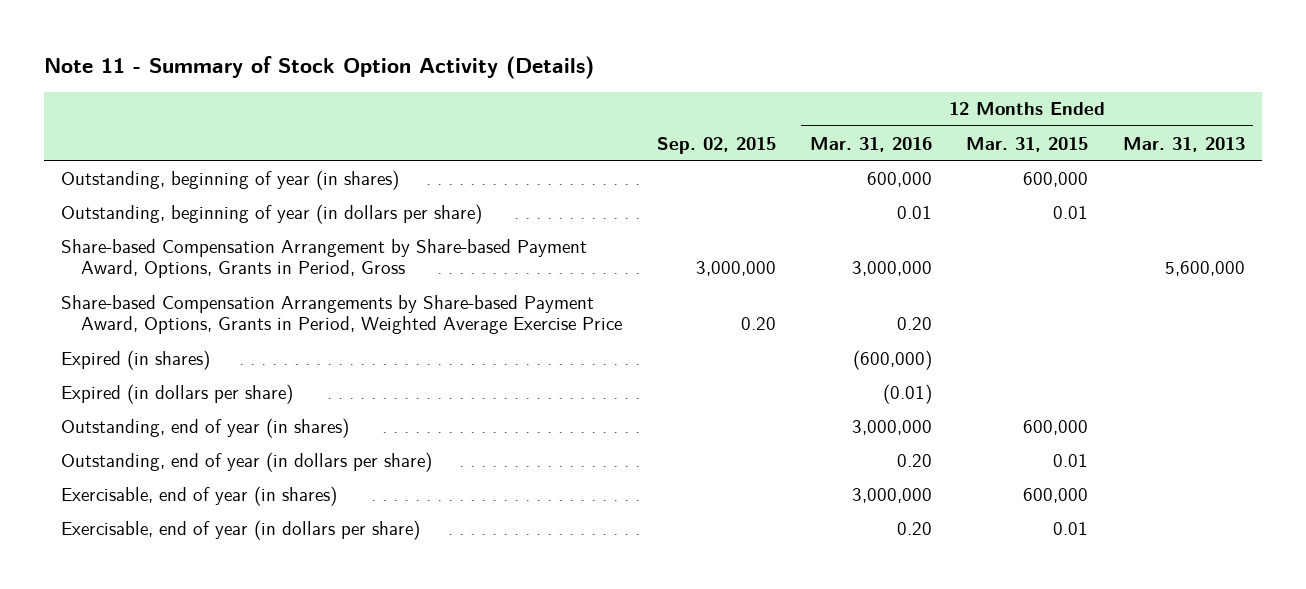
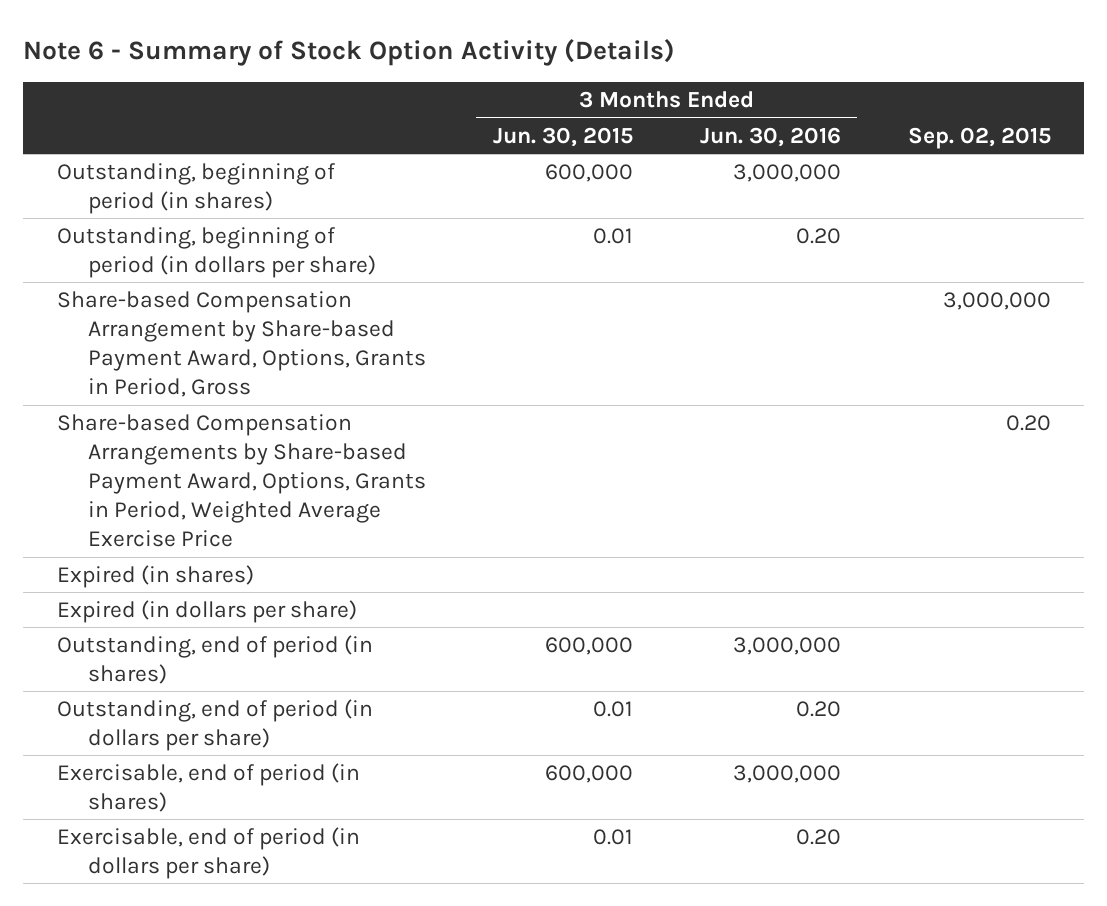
- Note 11 - Summary of Stock Option Activity (Details)
+ Note 6 - Summary of Stock Option Activity (Details)
- | Sep. 02, 2015 | 12 Months Ended Mar. 31, 2016 | 12 Months Ended Mar. 31, 2015 | 12 Months Ended Mar. 31, 2013
+ | 3 Months Ended Jun. 30, 2015 | 3 Months Ended Jun. 30, 2016 | Sep. 02, 2015
- Outstanding, beginning of year (in shares) | | 600,000 | 600,000 |
- Outstanding, beginning of year (in dollars per share) | | 0.01 | 0.01 |
+ Outstanding, beginning of period (in shares) | 600,000 | 3,000,000 |
+ Outstanding, beginning of period (in dollars per share) | 0.01 | 0.20 |
- Outstanding, end of year (in shares) | | 3,000,000 | 600,000 |
- Outstanding, end of year (in dollars per share) | | 0.20 | 0.01 |
- Exercisable, end of year (in shares) | | 3,000,000 | 600,000 |
- Exercisable, end of year (in dollars per share) | | 0.20 | 0.01 |
+ Outstanding, end of period (in shares) | 600,000 | 3,000,000 |
+ Outstanding, end of period (in dollars per share) | 0.01 | 0.20 |
+ Exercisable, end of period (in shares) | 600,000 | 3,000,000 |
+ Exercisable, end of period (in dollars per share) | 0.01 | 0.20 |

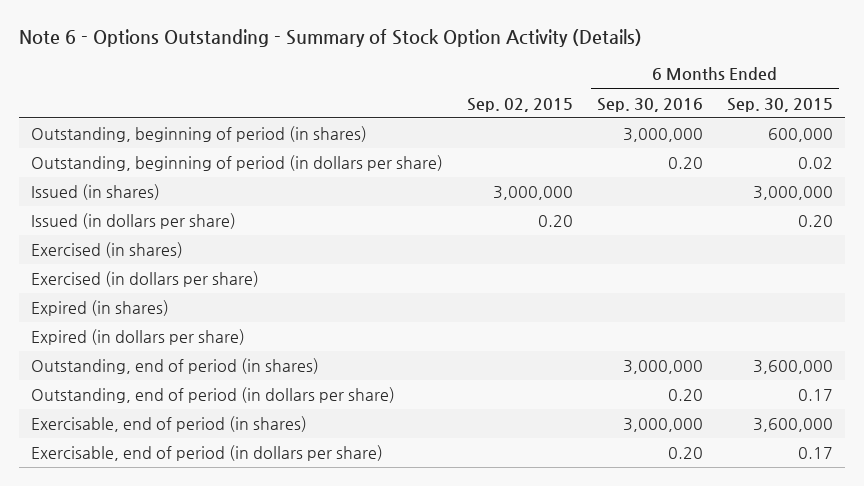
- Note 6 - Summary of Stock Option Activity (Details)
+ Note 6 - Options Outstanding - Summary of Stock Option Activity (Details)
- | 3 Months Ended Jun. 30, 2015 | 3 Months Ended Jun. 30, 2016 | Sep. 02, 2015
+ | Sep. 02, 2015 | 6 Months Ended Sep. 30, 2016 | 6 Months Ended Sep. 30, 2015
- Share-based Compensation Arrangement by Share-based Payment Award, Options, Grants in Period, Gross | | | 3,000,000
- Share-based Compensation Arrangements by Share-based Payment Award, Options, Grants in Period, Weighted Average Exercise Price | | | 0.20
+ Issued (in shares) | 3,000,000 | | 3,000,000
+ Issued (in dollars per share) | 0.20 | | 0.20
+ Exercised (in shares)
+ Exercised (in dollars per share)

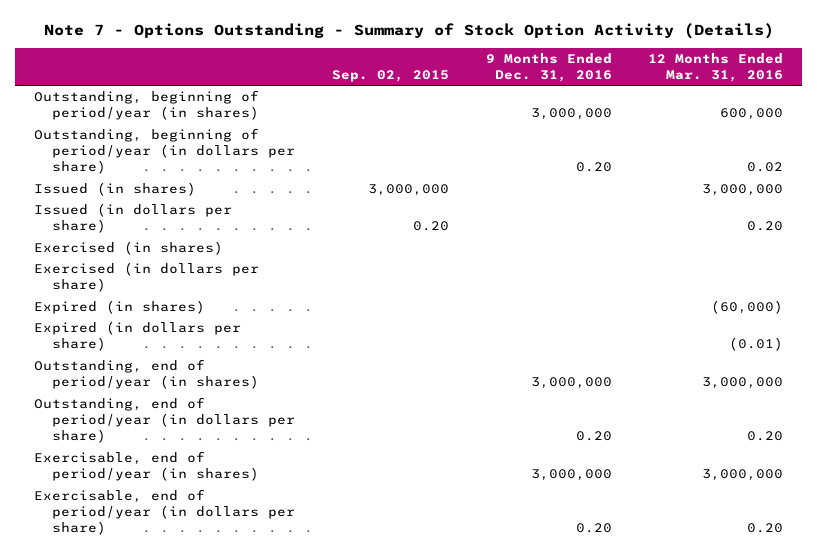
- Note 6 - Options Outstanding - Summary of Stock Option Activity (Details)
+ Note 7 - Options Outstanding - Summary of Stock Option Activity (Details)
- | Sep. 02, 2015 | 6 Months Ended Sep. 30, 2016 | 6 Months Ended Sep. 30, 2015
+ | Sep. 02, 2015 | 9 Months Ended Dec. 31, 2016 | 12 Months Ended Mar. 31, 2016
- Outstanding, beginning of period (in shares) | | 3,000,000 | 600,000
- Outstanding, beginning of period (in dollars per share) | | 0.20 | 0.02
+ Outstanding, beginning of period/year (in shares) | | 3,000,000 | 600,000
+ Outstanding, beginning of period/year (in dollars per share) | | 0.20 | 0.02
- Outstanding, end of period (in shares) | | 3,000,000 | 3,600,000
- Outstanding, end of period (in dollars per share) | | 0.20 | 0.17
- Exercisable, end of period (in shares) | | 3,000,000 | 3,600,000
- Exercisable, end of period (in dollars per share) | | 0.20 | 0.17
+ Outstanding, end of period/year (in shares) | | 3,000,000 | 3,000,000
+ Outstanding, end of period/year (in dollars per share) | | 0.20 | 0.20
+ Exercisable, end of period/year (in shares) | | 3,000,000 | 3,000,000
+ Exercisable, end of period/year (in dollars per share) | | 0.20 | 0.20

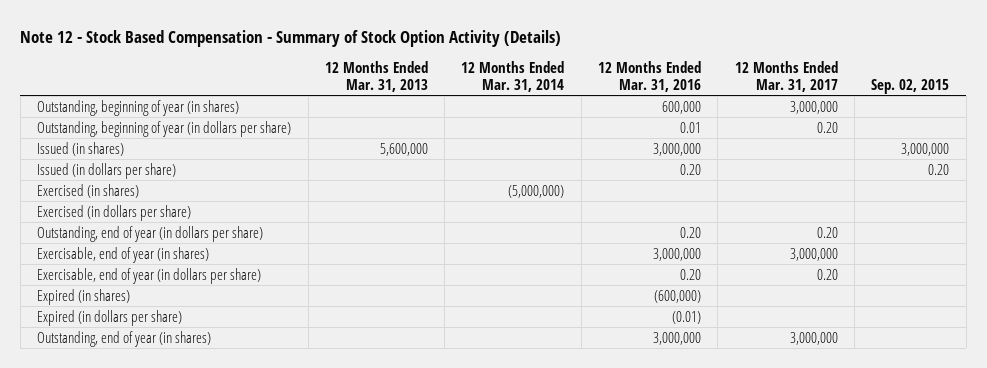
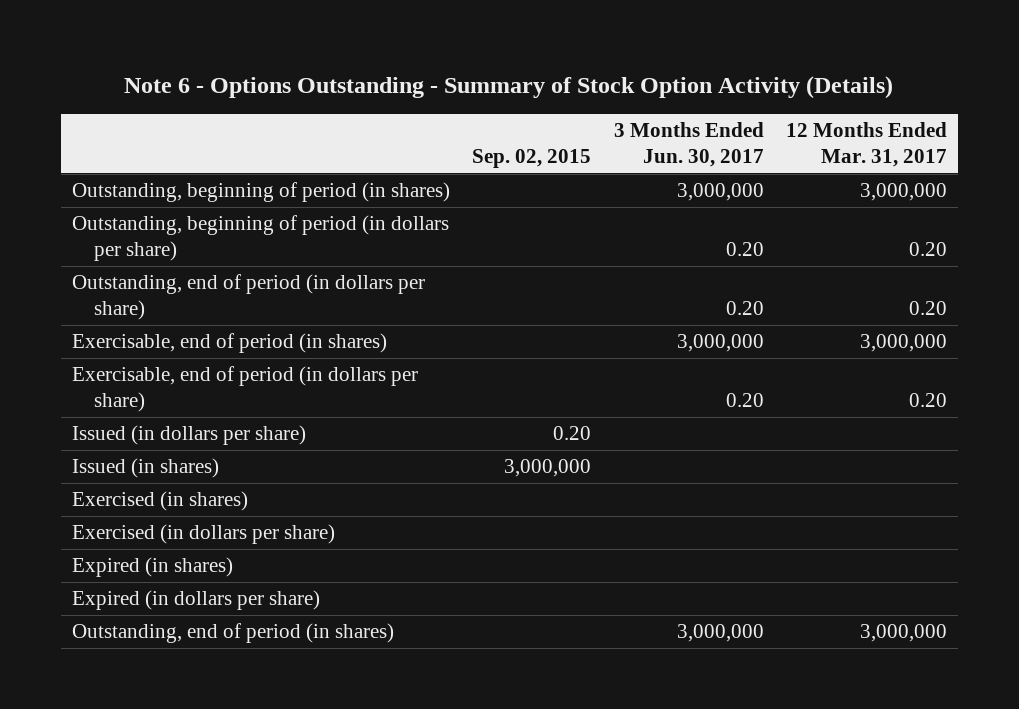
- Note 12 - Stock Based Compensation - Summary of Stock Option Activity (Details)
+ Note 6 - Options Outstanding - Summary of Stock Option Activity (Details)
- | 12 Months Ended Mar. 31, 2013 | 12 Months Ended Mar. 31, 2014 | 12 Months Ended Mar. 31, 2016 | 12 Months Ended Mar. 31, 2017 | Sep. 02, 2015
+ | Sep. 02, 2015 | 3 Months Ended Jun. 30, 2017 | 12 Months Ended Mar. 31, 2017
- Outstanding, beginning of year (in shares) | | | 600,000 | 3,000,000 |
- Outstanding, beginning of year (in dollars per share) | | | 0.01 | 0.20 |
+ Outstanding, beginning of period (in shares) | | 3,000,000 | 3,000,000
+ Outstanding, beginning of period (in dollars per share) | | 0.20 | 0.20
+ Outstanding, end of period (in dollars per share) | | 0.20 | 0.20
+ Exercisable, end of period (in shares) | | 3,000,000 | 3,000,000
+ Exercisable, end of period (in dollars per share) | | 0.20 | 0.20
moved down: Issued (in shares) | 3,000,000 | |
- Outstanding, end of year (in dollars per share) | | | 0.20 | 0.20 |
- Exercisable, end of year (in shares) | | | 3,000,000 | 3,000,000 |
- Exercisable, end of year (in dollars per share) | | | 0.20 | 0.20 |
- Outstanding, end of year (in shares) | | | 3,000,000 | 3,000,000 |
+ Outstanding, end of period (in shares) | | 3,000,000 | 3,000,000

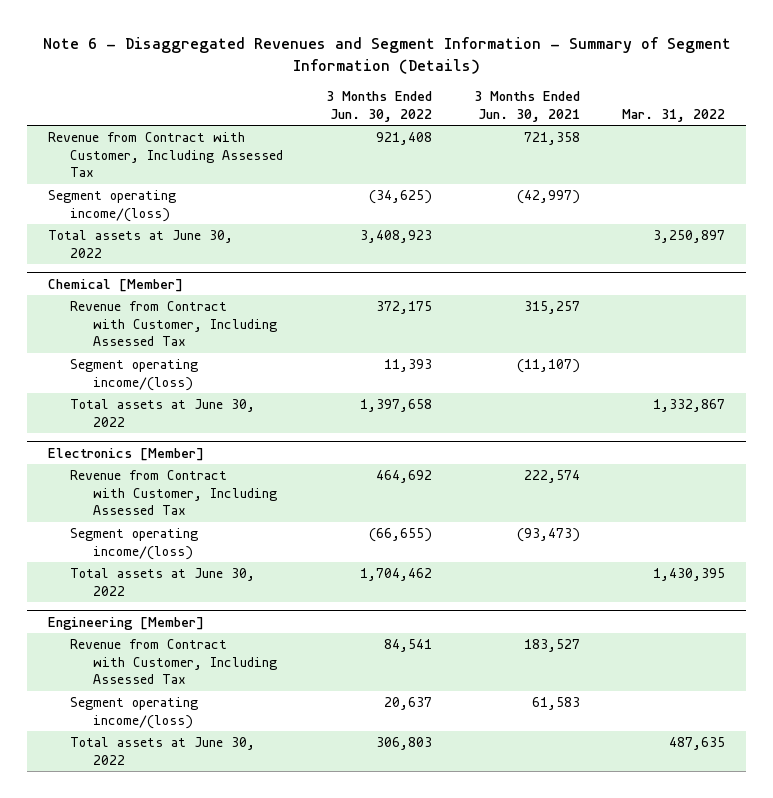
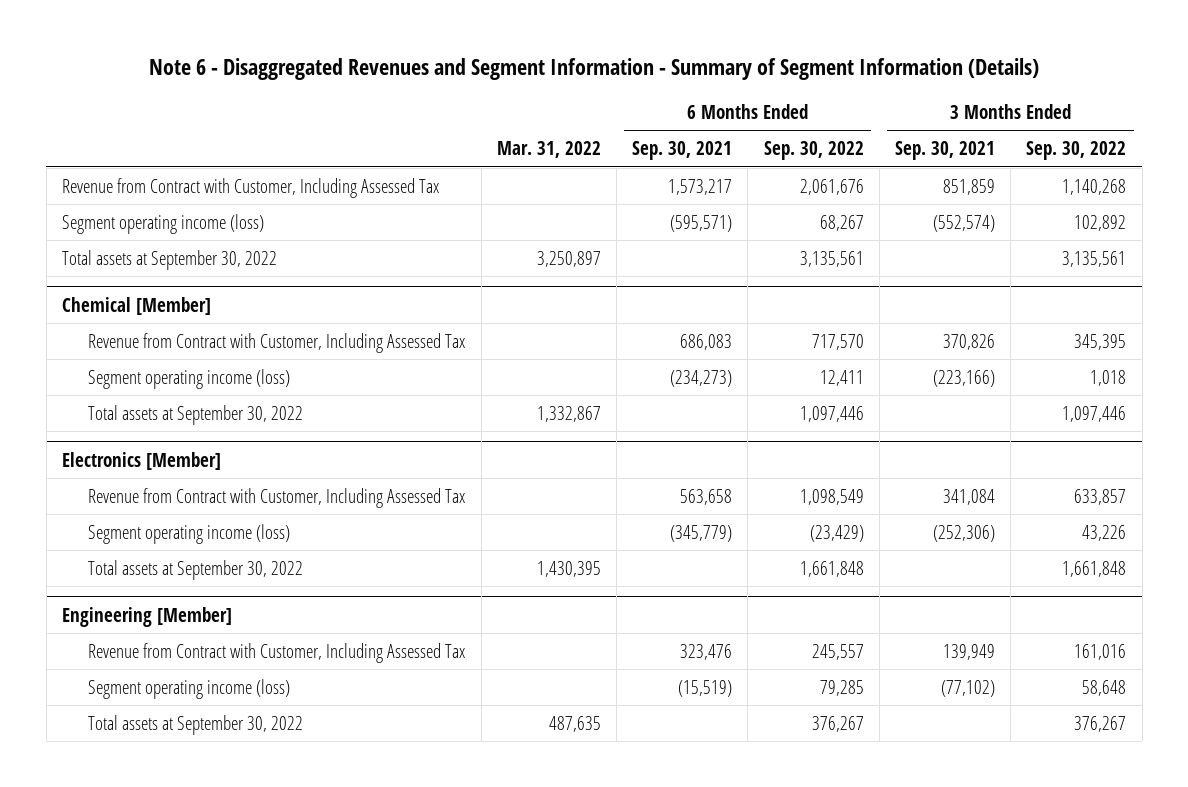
- | 3 Months Ended Jun. 30, 2022 | 3 Months Ended Jun. 30, 2021 | Mar. 31, 2022
+ | Mar. 31, 2022 | 6 Months Ended Sep. 30, 2021 | 6 Months Ended Sep. 30, 2022 | 3 Months Ended Sep. 30, 2021 | 3 Months Ended Sep. 30, 2022
- Segment operating income/(loss) | (34,625) | (42,997) |
- Total assets at June 30, 2022 | 3,408,923 | | 3,250,897
+ Segment operating income (loss) | | (595,571) | 68,267 | (552,574) | 102,892
+ Total assets at September 30, 2022 | 3,250,897 | | 3,135,561 | | 3,135,561
@ Chemical [Member]
- Segment operating income/(loss) | 11,393 | (11,107) |
- Total assets at June 30, 2022 | 1,397,658 | | 1,332,867
+ Segment operating income (loss) | | (234,273) | 12,411 | (223,166) | 1,018
+ Total assets at September 30, 2022 | 1,332,867 | | 1,097,446 | | 1,097,446
@ Electronics [Member]
- Segment operating income/(loss) | (66,655) | (93,473) |
- Total assets at June 30, 2022 | 1,704,462 | | 1,430,395
+ Segment operating income (loss) | | (345,779) | (23,429) | (252,306) | 43,226
+ Total assets at September 30, 2022 | 1,430,395 | | 1,661,848 | | 1,661,848
@ Engineering [Member]
- Segment operating income/(loss) | 20,637 | 61,583 |
- Total assets at June 30, 2022 | 306,803 | | 487,635
+ Segment operating income (loss) | | (15,519) | 79,285 | (77,102) | 58,648
+ Total assets at September 30, 2022 | 487,635 | | 376,267 | | 376,267

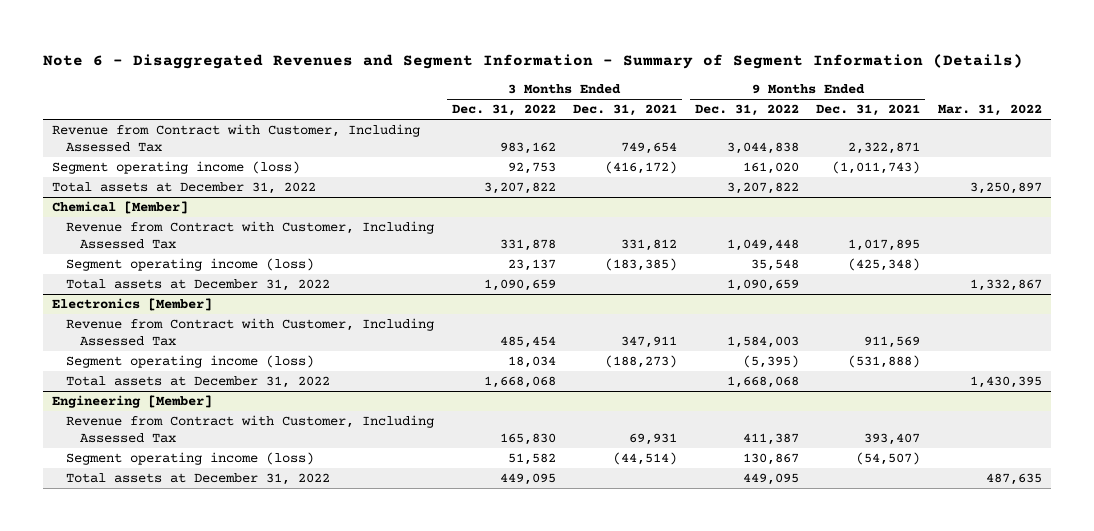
- | Mar. 31, 2022 | 6 Months Ended Sep. 30, 2021 | 6 Months Ended Sep. 30, 2022 | 3 Months Ended Sep. 30, 2021 | 3 Months Ended Sep. 30, 2022
+ | 3 Months Ended Dec. 31, 2022 | 3 Months Ended Dec. 31, 2021 | 9 Months Ended Dec. 31, 2022 | 9 Months Ended Dec. 31, 2021 | Mar. 31, 2022
- Total assets at September 30, 2022 | 3,250,897 | | 3,135,561 | | 3,135,561
+ Total assets at December 31, 2022 | 3,207,822 | | 3,207,822 | | 3,250,897
@ Chemical [Member]
- Total assets at September 30, 2022 | 1,332,867 | | 1,097,446 | | 1,097,446
+ Total assets at December 31, 2022 | 1,090,659 | | 1,090,659 | | 1,332,867
@ Electronics [Member]
- Total assets at September 30, 2022 | 1,430,395 | | 1,661,848 | | 1,661,848
+ Total assets at December 31, 2022 | 1,668,068 | | 1,668,068 | | 1,430,395
@ Engineering [Member]
- Total assets at September 30, 2022 | 487,635 | | 376,267 | | 376,267
+ Total assets at December 31, 2022 | 449,095 | | 449,095 | | 487,635

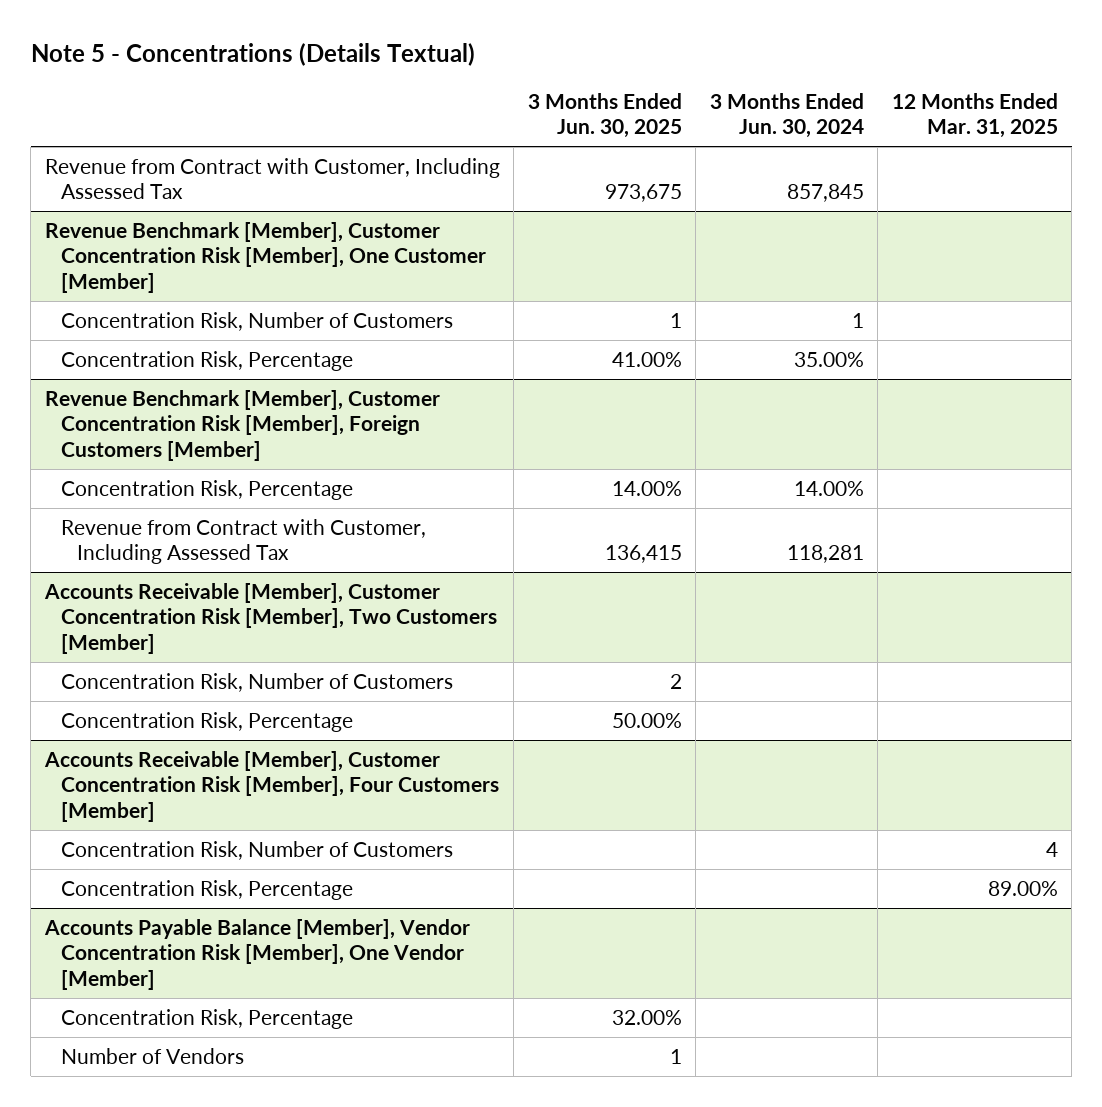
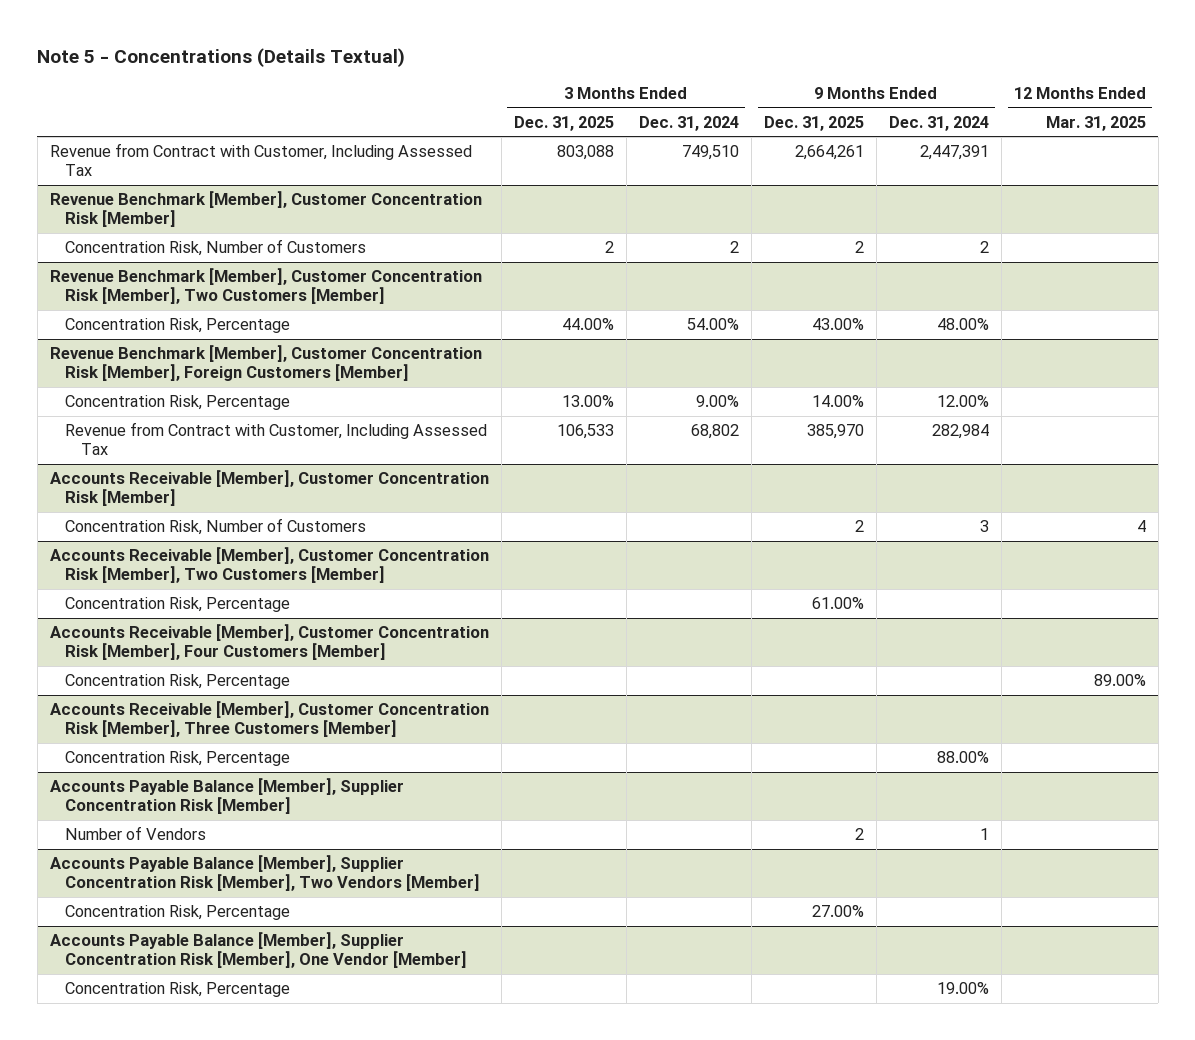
- | 3 Months Ended Jun. 30, 2025 | 3 Months Ended Jun. 30, 2024 | 12 Months Ended Mar. 31, 2025
+ | 3 Months Ended Dec. 31, 2025 | 3 Months Ended Dec. 31, 2024 | 9 Months Ended Dec. 31, 2025 | 9 Months Ended Dec. 31, 2024 | 12 Months Ended Mar. 31, 2025
- Revenue Benchmark [Member], Customer Concentration Risk [Member], One Customer [Member]
+ Revenue Benchmark [Member], Customer Concentration Risk [Member]
- Concentration Risk, Percentage | 41.00% | 35.00% |
+ Revenue Benchmark [Member], Customer Concentration Risk [Member], Two Customers [Member]
+ Concentration Risk, Percentage | 44.00% | 54.00% | 43.00% | 48.00% |
+ Accounts Receivable [Member], Customer Concentration Risk [Member]
+ Concentration Risk, Number of Customers | | | 2 | 3 | 4
@ Accounts Receivable [Member], Customer Concentration Risk [Member], Two Customers [Member]
- Concentration Risk, Number of Customers | 2 | |
@ Accounts Receivable [Member], Customer Concentration Risk [Member], Four Customers [Member]
- Concentration Risk, Number of Customers | | | 4
- Accounts Payable Balance [Member], Vendor Concentration Risk [Member], One Vendor [Member]
+ Accounts Receivable [Member], Customer Concentration Risk [Member], Three Customers [Member]
+ Concentration Risk, Percentage | | | | 88.00% |
+ Accounts Payable Balance [Member], Supplier Concentration Risk [Member]
+ Number of Vendors | | | 2 | 1 |
+ Accounts Payable Balance [Member], Supplier Concentration Risk [Member], Two Vendors [Member]
+ Concentration Risk, Percentage | | | 27.00% | |
+ Accounts Payable Balance [Member], Supplier Concentration Risk [Member], One Vendor [Member]
- Number of Vendors | 1 | |

